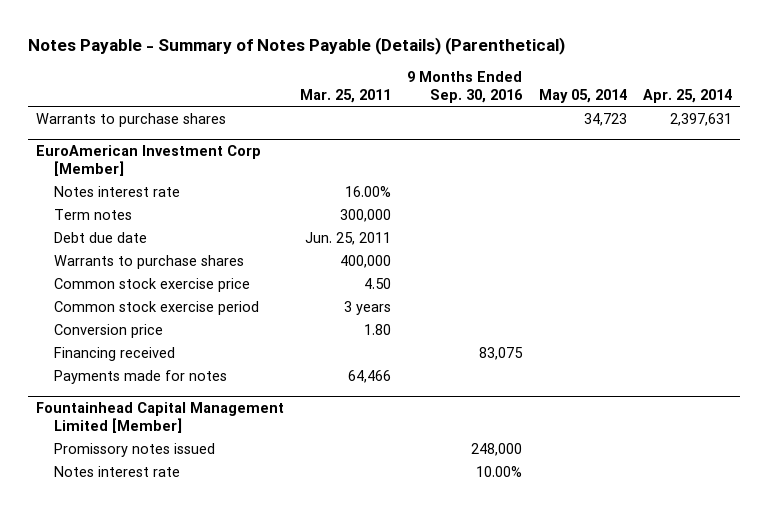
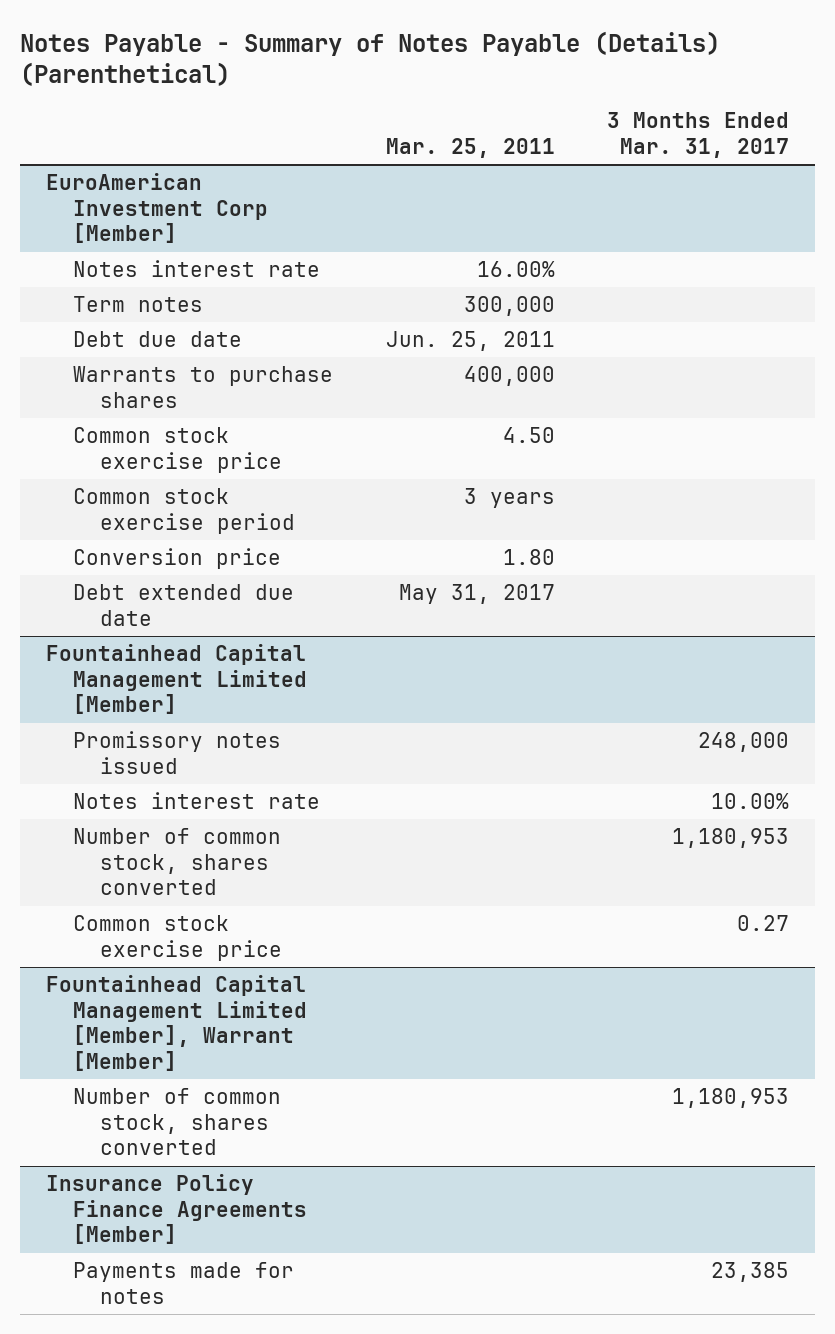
- | Mar. 25, 2011 | 9 Months Ended Sep. 30, 2016 | May 05, 2014 | Apr. 25, 2014
+ | Mar. 25, 2011 | 3 Months Ended Mar. 31, 2017
- Warrants to purchase shares | | | 34,723 | 2,397,631
@ EuroAmerican Investment Corp [Member]
- Financing received | | 83,075 | |
- Payments made for notes | 64,466 | | |
+ Debt extended due date | May 31, 2017 |
@ Fountainhead Capital Management Limited [Member]
+ Number of common stock, shares converted | | 1,180,953
+ Common stock exercise price | | 0.27
+ Fountainhead Capital Management Limited [Member], Warrant [Member]
+ Number of common stock, shares converted | | 1,180,953
+ Insurance Policy Finance Agreements [Member]
+ Payments made for notes | | 23,385

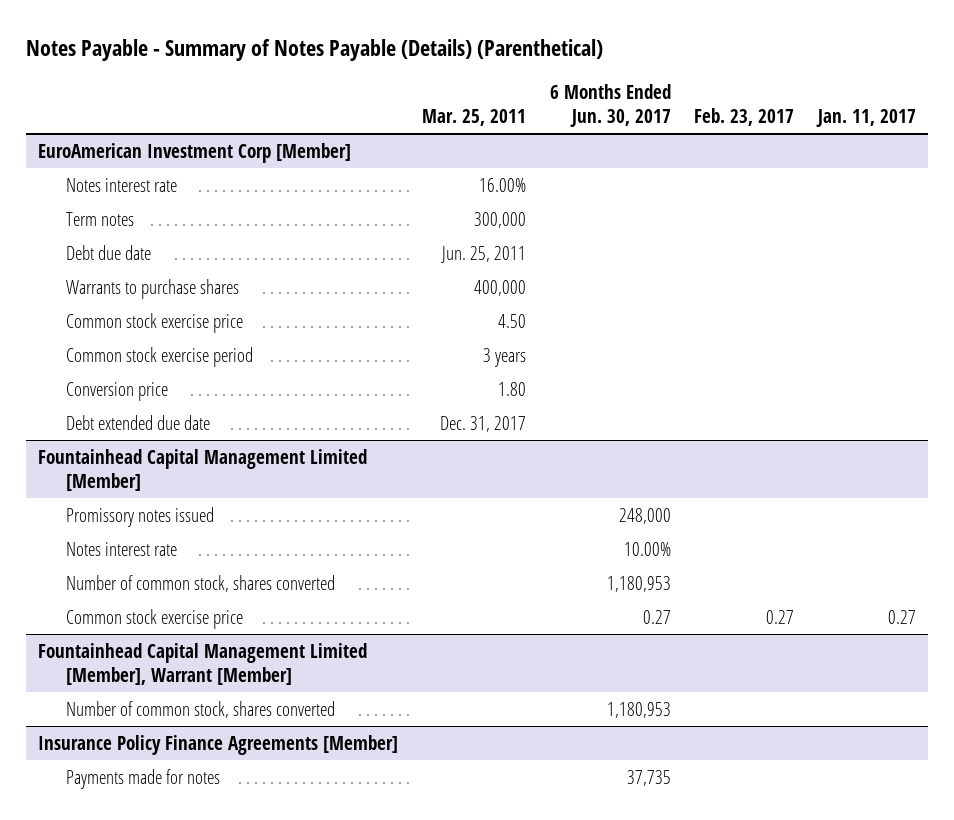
- | Mar. 25, 2011 | 3 Months Ended Mar. 31, 2017
+ | Mar. 25, 2011 | 6 Months Ended Jun. 30, 2017 | Feb. 23, 2017 | Jan. 11, 2017
@ EuroAmerican Investment Corp [Member]
- Debt extended due date | May 31, 2017 |
+ Debt extended due date | Dec. 31, 2017 | | |

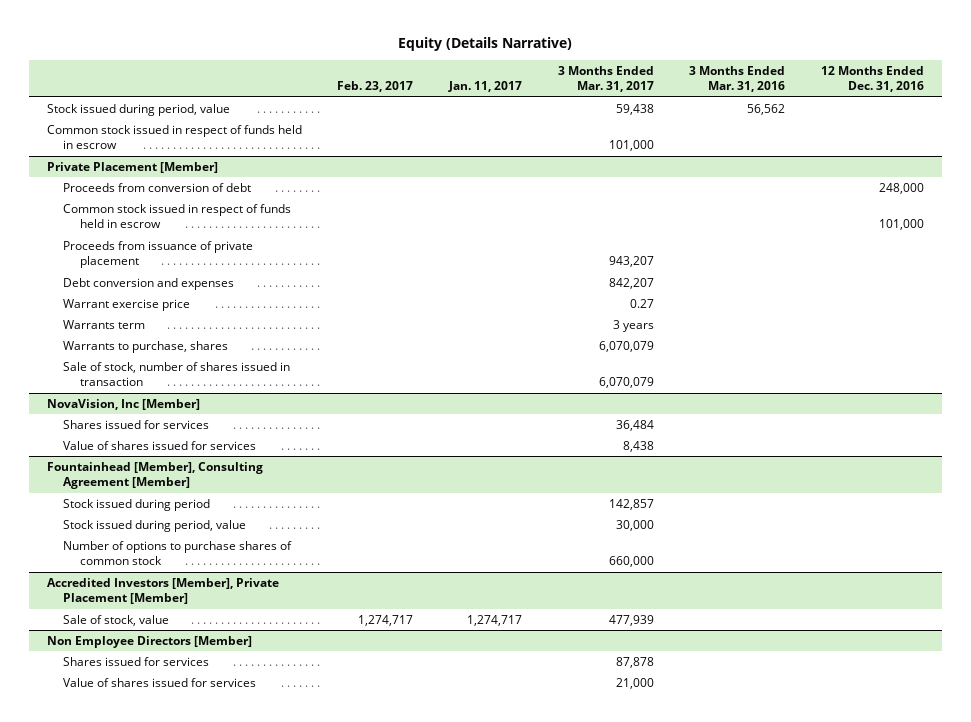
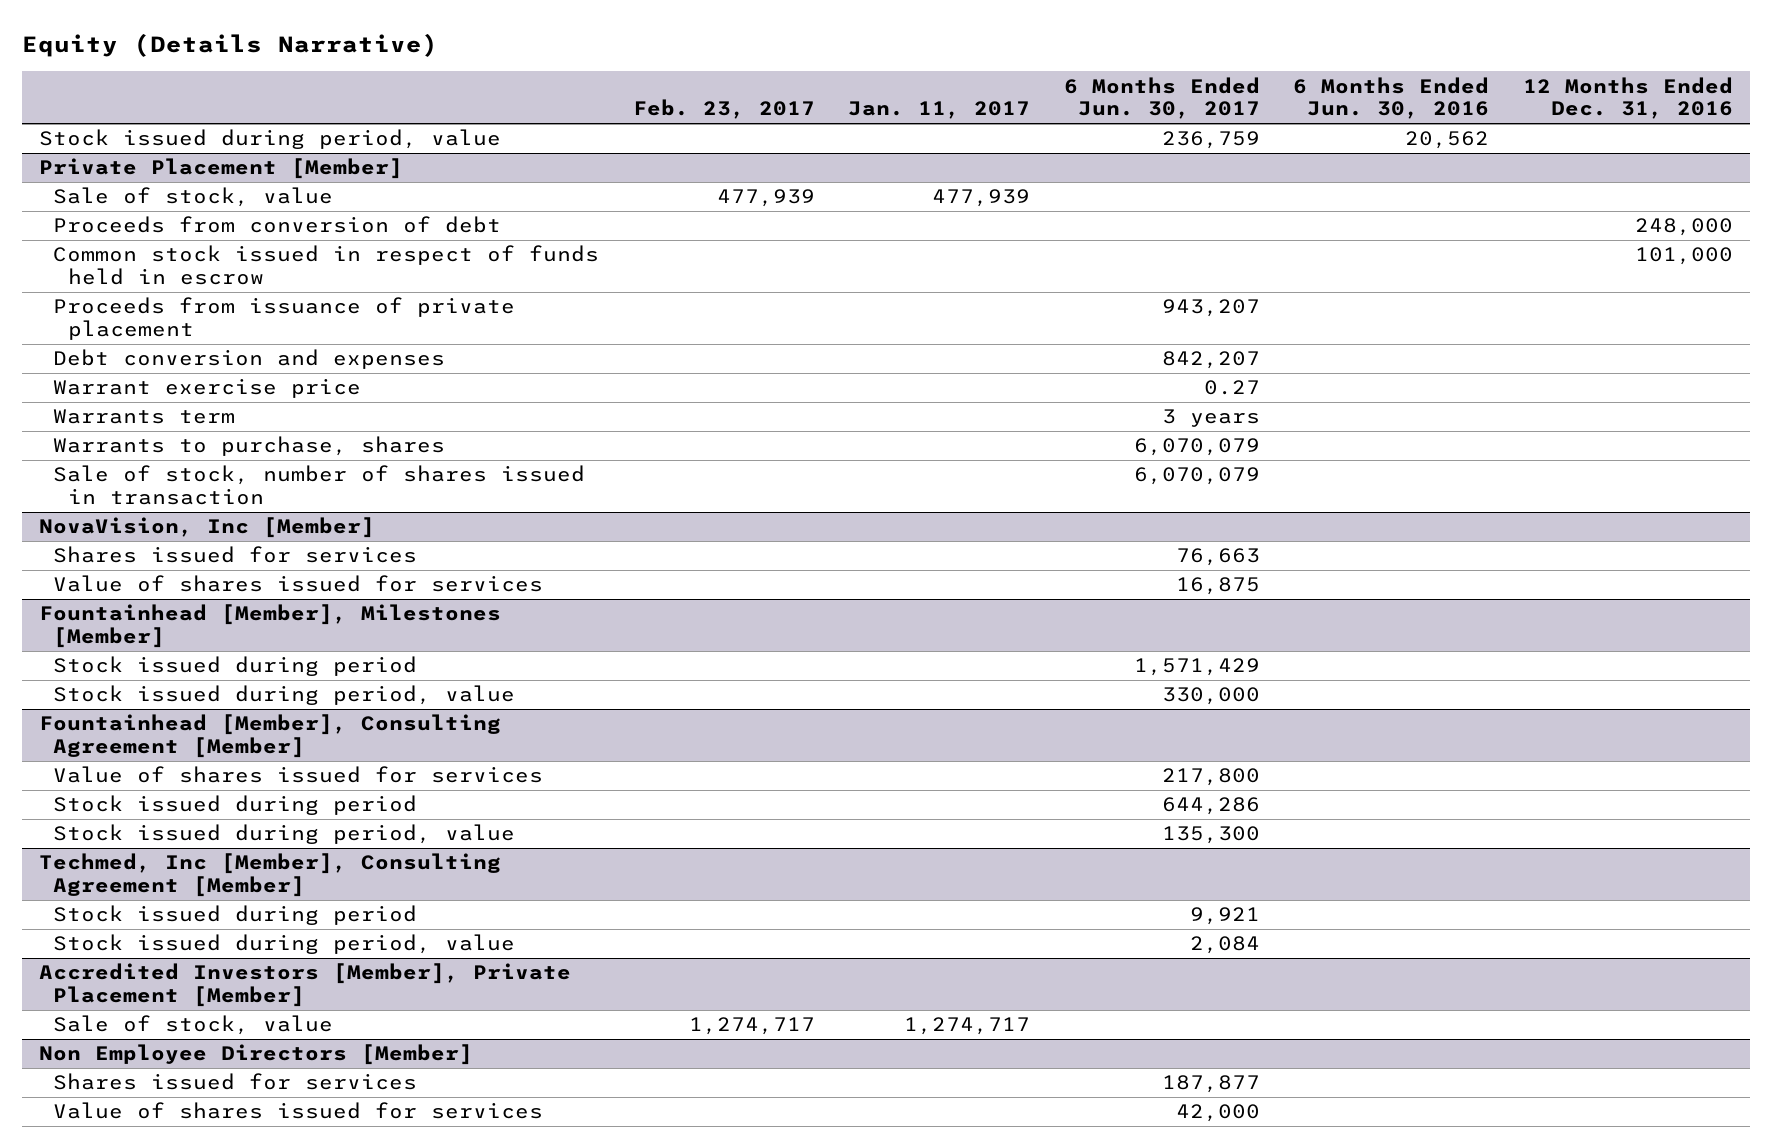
- | Feb. 23, 2017 | Jan. 11, 2017 | 3 Months Ended Mar. 31, 2017 | 3 Months Ended Mar. 31, 2016 | 12 Months Ended Dec. 31, 2016
+ | Feb. 23, 2017 | Jan. 11, 2017 | 6 Months Ended Jun. 30, 2017 | 6 Months Ended Jun. 30, 2016 | 12 Months Ended Dec. 31, 2016
- Common stock issued in respect of funds held in escrow | | | 101,000 | |
@ Private Placement [Member]
+ Sale of stock, value | 477,939 | 477,939 | | |
+ Fountainhead [Member], Milestones [Member]
+ Stock issued during period | | | 1,571,429 | |
+ Stock issued during period, value | | | 330,000 | |
@ Fountainhead [Member], Consulting Agreement [Member]
+ Value of shares issued for services | | | 217,800 | |
- Number of options to purchase shares of common stock | | | 660,000 | |
+ Techmed, Inc [Member], Consulting Agreement [Member]
+ Stock issued during period | | | 9,921 | |
+ Stock issued during period, value | | | 2,084 | |

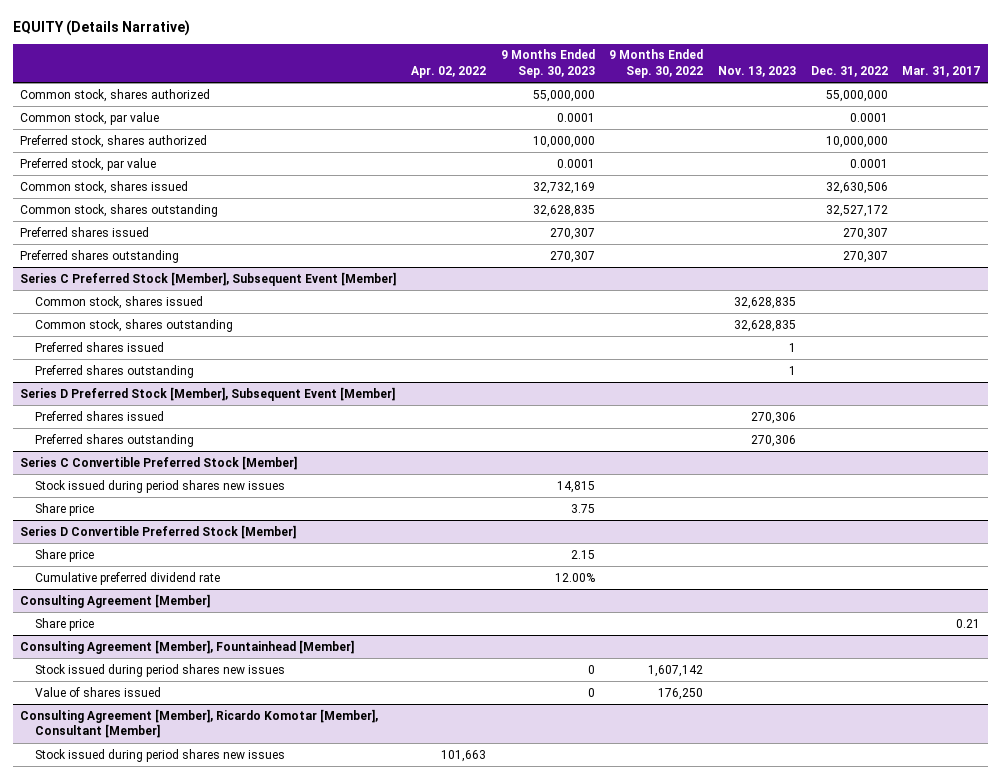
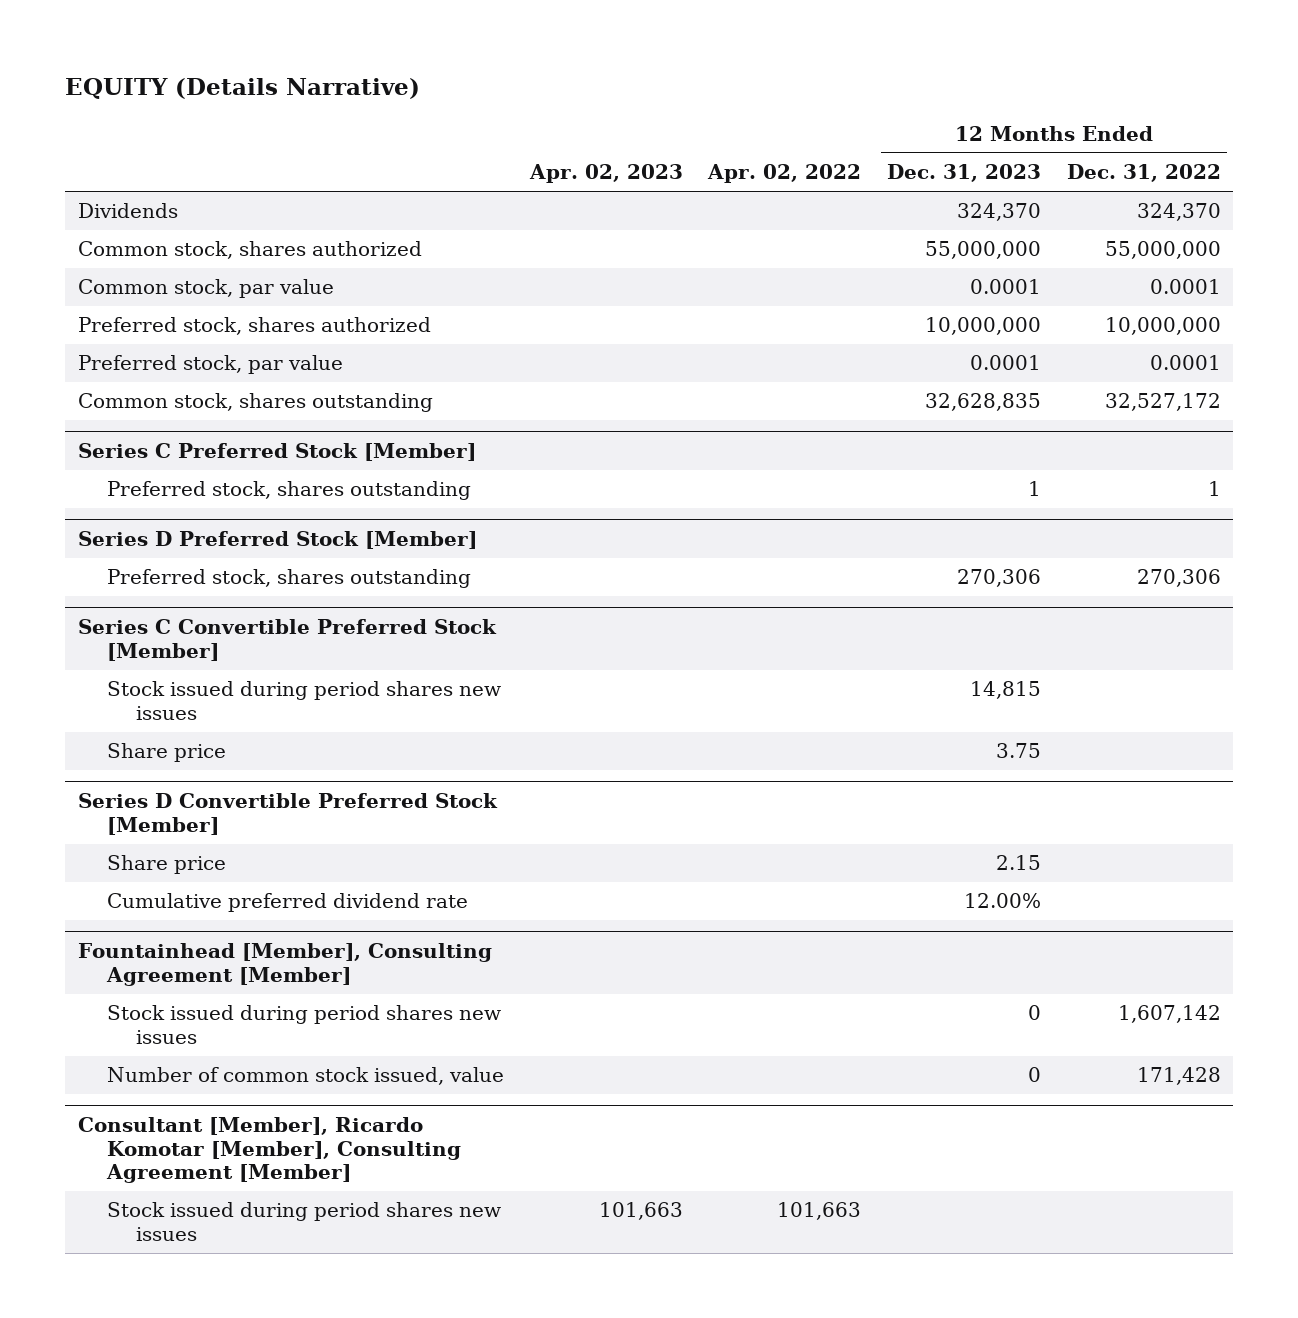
- | Apr. 02, 2022 | 9 Months Ended Sep. 30, 2023 | 9 Months Ended Sep. 30, 2022 | Nov. 13, 2023 | Dec. 31, 2022 | Mar. 31, 2017
+ | Apr. 02, 2023 | Apr. 02, 2022 | 12 Months Ended Dec. 31, 2023 | 12 Months Ended Dec. 31, 2022
+ Dividends | | | 324,370 | 324,370
- Common stock, shares issued | | 32,732,169 | | | 32,630,506 |
- Preferred shares issued | | 270,307 | | | 270,307 |
- Preferred shares outstanding | | 270,307 | | | 270,307 |
- Series C Preferred Stock [Member], Subsequent Event [Member]
- Common stock, shares issued | | | | 32,628,835 | |
- Common stock, shares outstanding | | | | 32,628,835 | |
- Preferred shares issued | | | | 1 | |
- Preferred shares outstanding | | | | 1 | |
- Series D Preferred Stock [Member], Subsequent Event [Member]
- Preferred shares issued | | | | 270,306 | |
- Preferred shares outstanding | | | | 270,306 | |
+ Series C Preferred Stock [Member]
+ Preferred stock, shares outstanding | | | 1 | 1
+ Series D Preferred Stock [Member]
+ Preferred stock, shares outstanding | | | 270,306 | 270,306
- Consulting Agreement [Member]
- Share price | | | | | | 0.21
- Consulting Agreement [Member], Fountainhead [Member]
+ Fountainhead [Member], Consulting Agreement [Member]
- Value of shares issued | | 0 | 176,250 | | |
- Consulting Agreement [Member], Ricardo Komotar [Member], Consultant [Member]
+ Number of common stock issued, value | | | 0 | 171,428
+ Consultant [Member], Ricardo Komotar [Member], Consulting Agreement [Member]

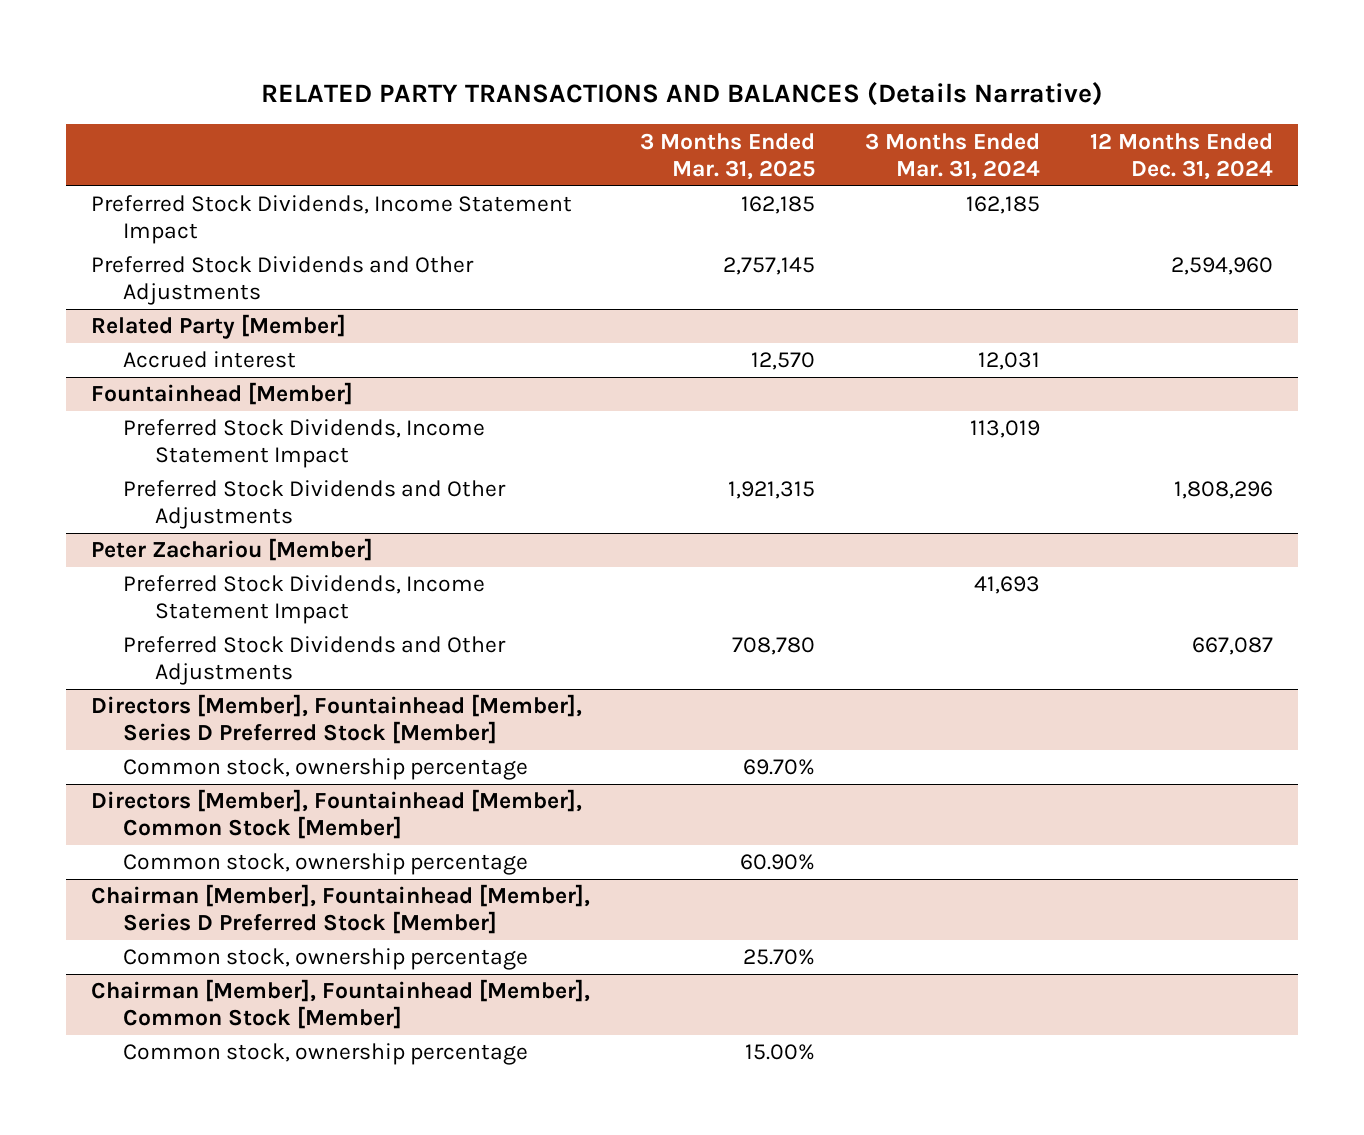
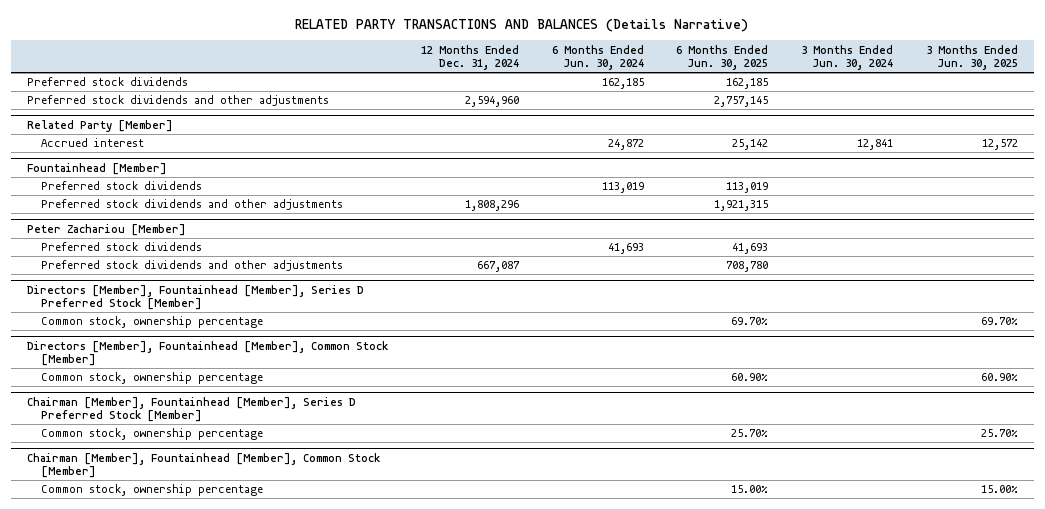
- | 3 Months Ended Mar. 31, 2025 | 3 Months Ended Mar. 31, 2024 | 12 Months Ended Dec. 31, 2024
+ | 12 Months Ended Dec. 31, 2024 | 6 Months Ended Jun. 30, 2024 | 6 Months Ended Jun. 30, 2025 | 3 Months Ended Jun. 30, 2024 | 3 Months Ended Jun. 30, 2025
- Preferred Stock Dividends, Income Statement Impact | 162,185 | 162,185 |
- Preferred Stock Dividends and Other Adjustments | 2,757,145 | | 2,594,960
+ Preferred stock dividends | | 162,185 | 162,185 | |
+ Preferred stock dividends and other adjustments | 2,594,960 | | 2,757,145 | |
@ Fountainhead [Member]
- Preferred Stock Dividends, Income Statement Impact | | 113,019 |
- Preferred Stock Dividends and Other Adjustments | 1,921,315 | | 1,808,296
+ Preferred stock dividends | | 113,019 | 113,019 | |
+ Preferred stock dividends and other adjustments | 1,808,296 | | 1,921,315 | |
@ Peter Zachariou [Member]
- Preferred Stock Dividends, Income Statement Impact | | 41,693 |
- Preferred Stock Dividends and Other Adjustments | 708,780 | | 667,087
+ Preferred stock dividends | | 41,693 | 41,693 | |
+ Preferred stock dividends and other adjustments | 667,087 | | 708,780 | |

